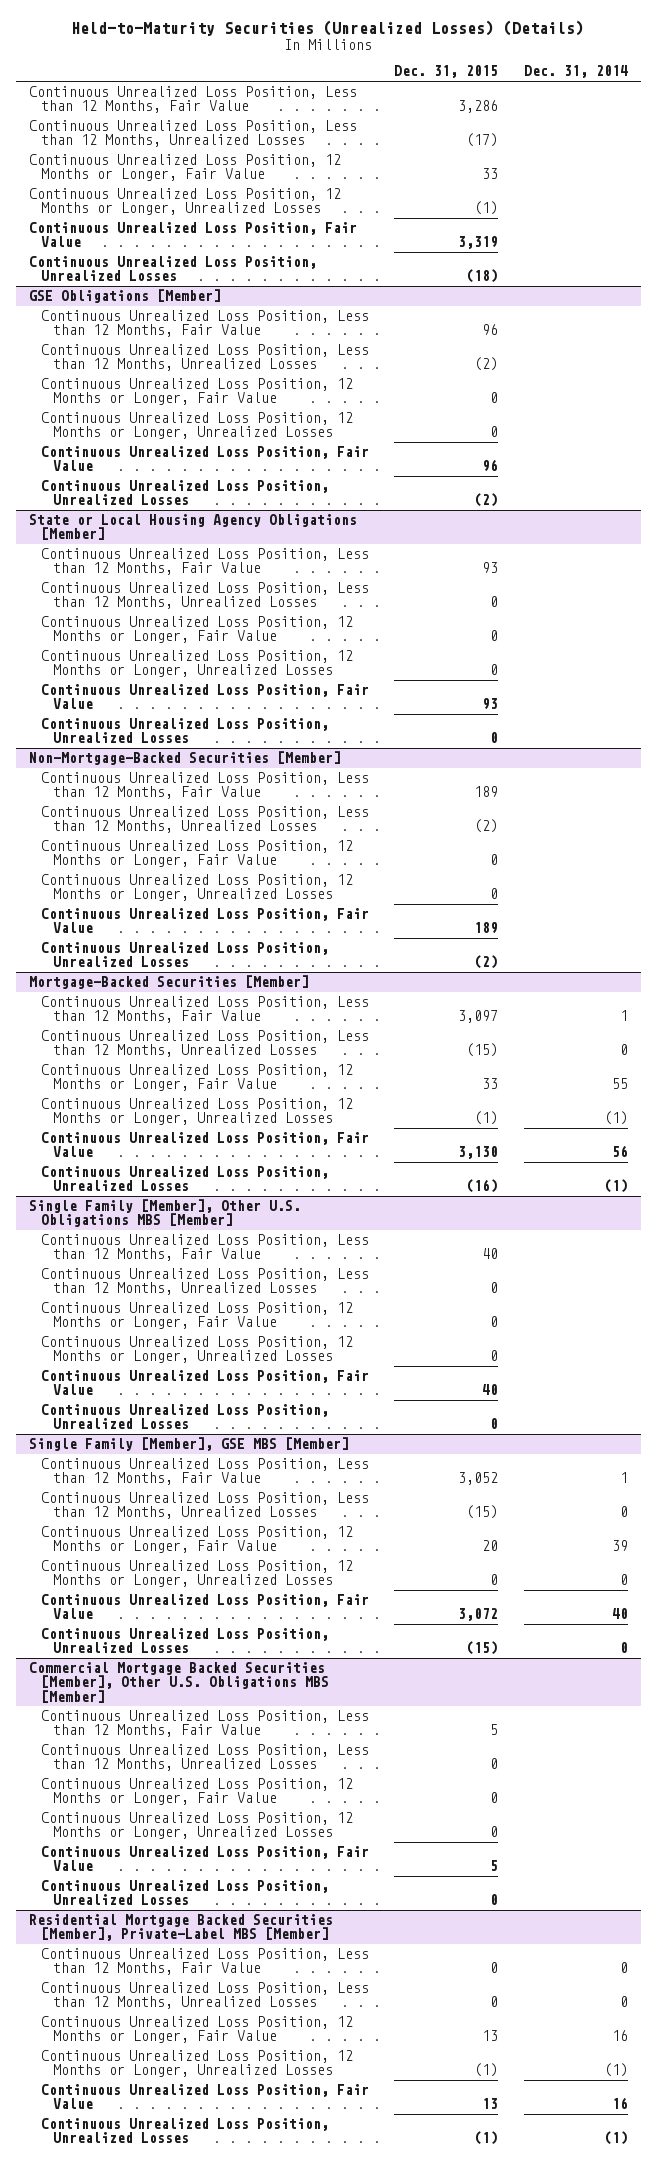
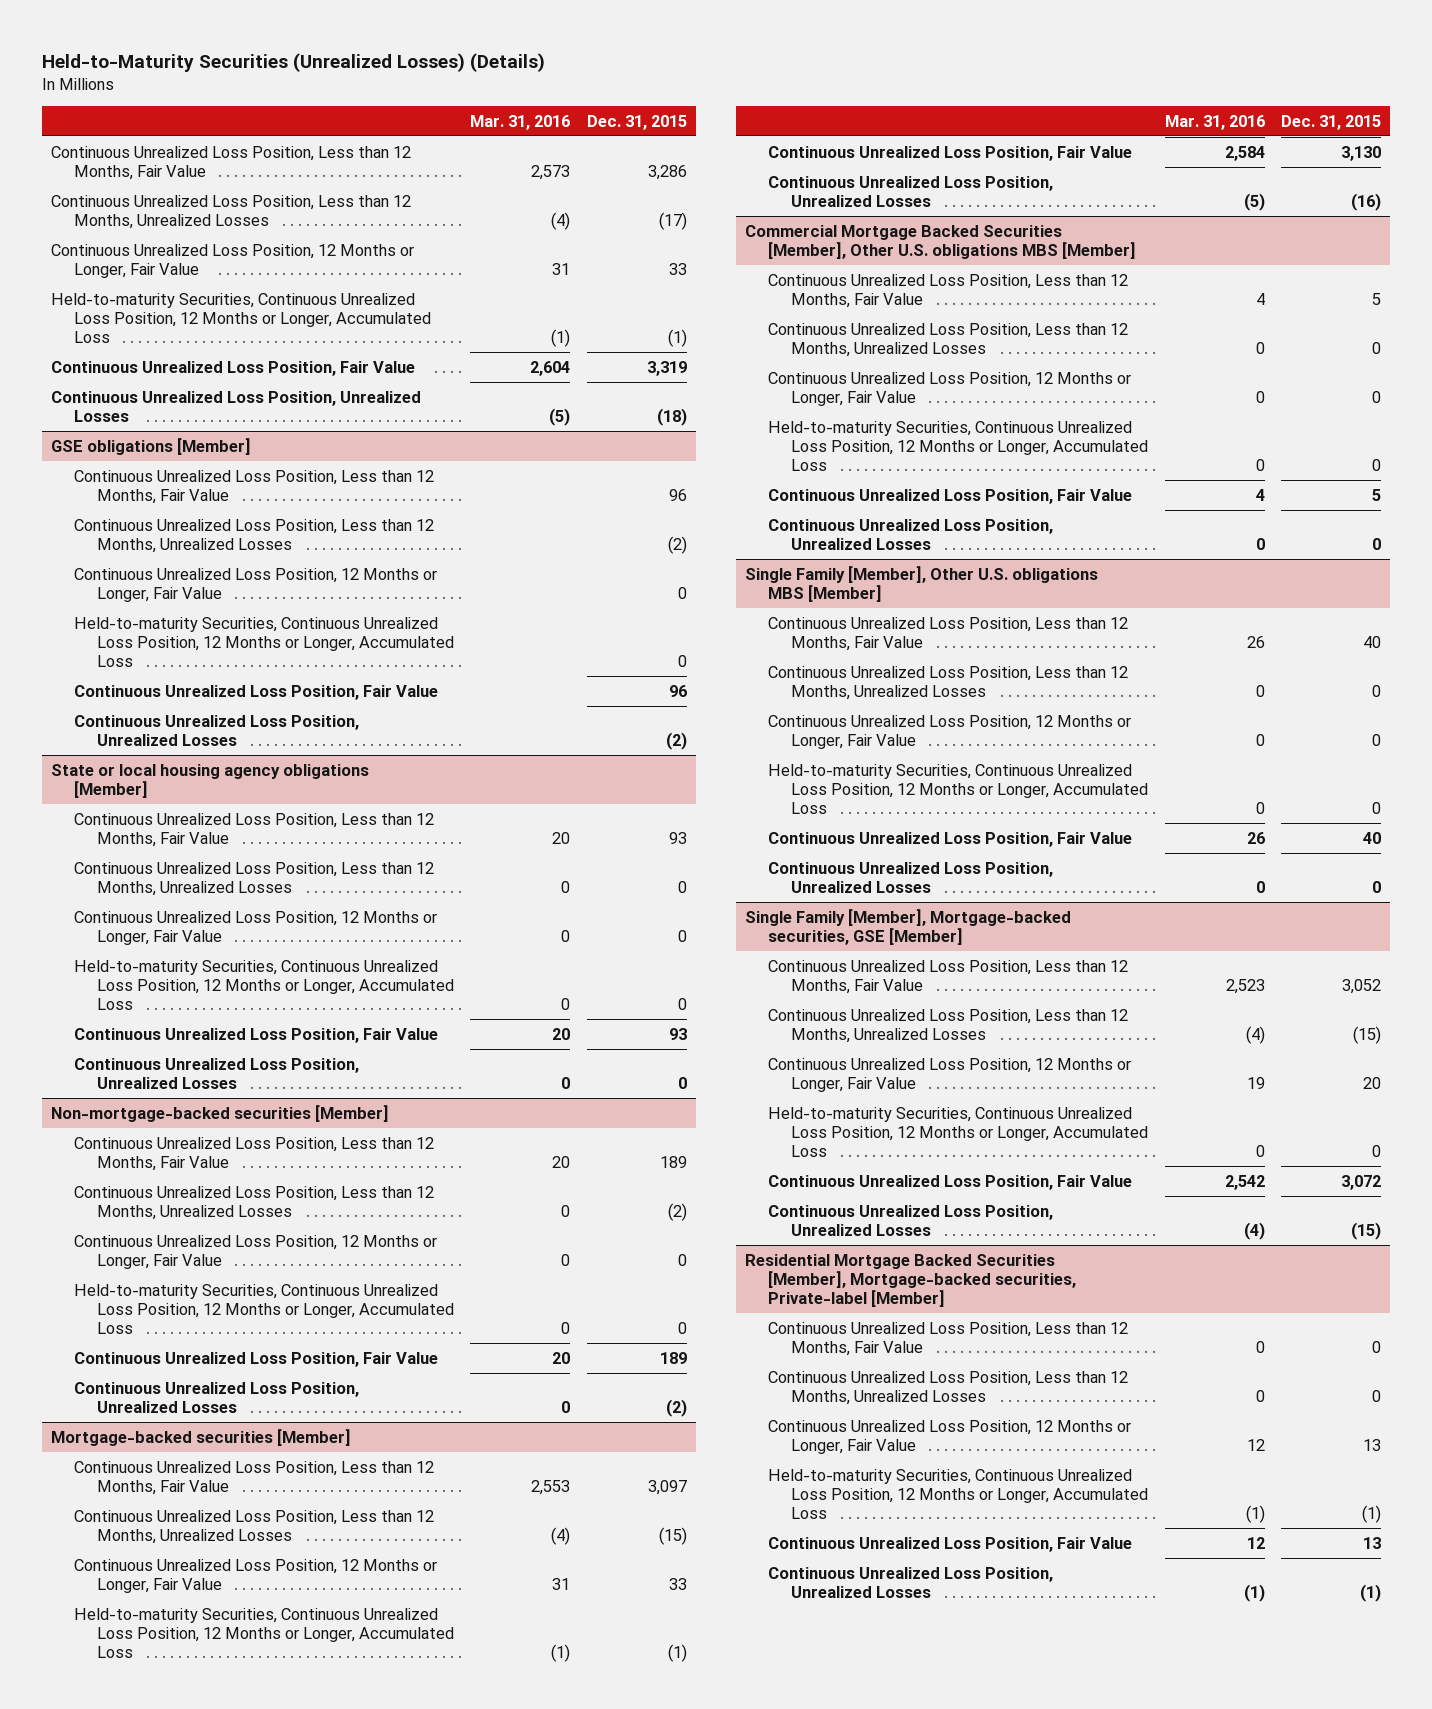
- | Dec. 31, 2015 | Dec. 31, 2014
+ | Mar. 31, 2016 | Dec. 31, 2015
- Continuous Unrealized Loss Position, 12 Months or Longer, Unrealized Losses | (1) |
+ Held-to-maturity Securities, Continuous Unrealized Loss Position, 12 Months or Longer, Accumulated Loss | (1) | (1)
- GSE Obligations [Member]
+ GSE obligations [Member]
- Continuous Unrealized Loss Position, 12 Months or Longer, Unrealized Losses | 0 |
+ Held-to-maturity Securities, Continuous Unrealized Loss Position, 12 Months or Longer, Accumulated Loss | | 0
- State or Local Housing Agency Obligations [Member]
+ State or local housing agency obligations [Member]
- Continuous Unrealized Loss Position, 12 Months or Longer, Unrealized Losses | 0 |
+ Held-to-maturity Securities, Continuous Unrealized Loss Position, 12 Months or Longer, Accumulated Loss | 0 | 0
- Non-Mortgage-Backed Securities [Member]
+ Non-mortgage-backed securities [Member]
- Continuous Unrealized Loss Position, 12 Months or Longer, Unrealized Losses | 0 |
+ Held-to-maturity Securities, Continuous Unrealized Loss Position, 12 Months or Longer, Accumulated Loss | 0 | 0
- Mortgage-Backed Securities [Member]
+ Mortgage-backed securities [Member]
- Continuous Unrealized Loss Position, 12 Months or Longer, Unrealized Losses | (1) | (1)
+ Held-to-maturity Securities, Continuous Unrealized Loss Position, 12 Months or Longer, Accumulated Loss | (1) | (1)
- Single Family [Member], Other U.S. Obligations MBS [Member]
+ Commercial Mortgage Backed Securities [Member], Other U.S. obligations MBS [Member]
+ Continuous Unrealized Loss Position, Less than 12 Months, Fair Value | 4 | 5
+ Continuous Unrealized Loss Position, Less than 12 Months, Unrealized Losses | 0 | 0
+ Continuous Unrealized Loss Position, 12 Months or Longer, Fair Value | 0 | 0
+ Held-to-maturity Securities, Continuous Unrealized Loss Position, 12 Months or Longer, Accumulated Loss | 0 | 0
+ Continuous Unrealized Loss Position, Fair Value | 4 | 5
+ Continuous Unrealized Loss Position, Unrealized Losses | 0 | 0
+ Single Family [Member], Other U.S. obligations MBS [Member]
- Continuous Unrealized Loss Position, 12 Months or Longer, Unrealized Losses | 0 |
+ Held-to-maturity Securities, Continuous Unrealized Loss Position, 12 Months or Longer, Accumulated Loss | 0 | 0
- Single Family [Member], GSE MBS [Member]
+ Single Family [Member], Mortgage-backed securities, GSE [Member]
- Continuous Unrealized Loss Position, 12 Months or Longer, Unrealized Losses | 0 | 0
+ Held-to-maturity Securities, Continuous Unrealized Loss Position, 12 Months or Longer, Accumulated Loss | 0 | 0
- Commercial Mortgage Backed Securities [Member], Other U.S. Obligations MBS [Member]
- Continuous Unrealized Loss Position, Less than 12 Months, Fair Value | 5 |
- Continuous Unrealized Loss Position, Less than 12 Months, Unrealized Losses | 0 |
- Continuous Unrealized Loss Position, 12 Months or Longer, Fair Value | 0 |
- Continuous Unrealized Loss Position, 12 Months or Longer, Unrealized Losses | 0 |
- Continuous Unrealized Loss Position, Fair Value | 5 |
- Continuous Unrealized Loss Position, Unrealized Losses | 0 |
- Residential Mortgage Backed Securities [Member], Private-Label MBS [Member]
+ Residential Mortgage Backed Securities [Member], Mortgage-backed securities, Private-label [Member]
- Continuous Unrealized Loss Position, 12 Months or Longer, Unrealized Losses | (1) | (1)
+ Held-to-maturity Securities, Continuous Unrealized Loss Position, 12 Months or Longer, Accumulated Loss | (1) | (1)

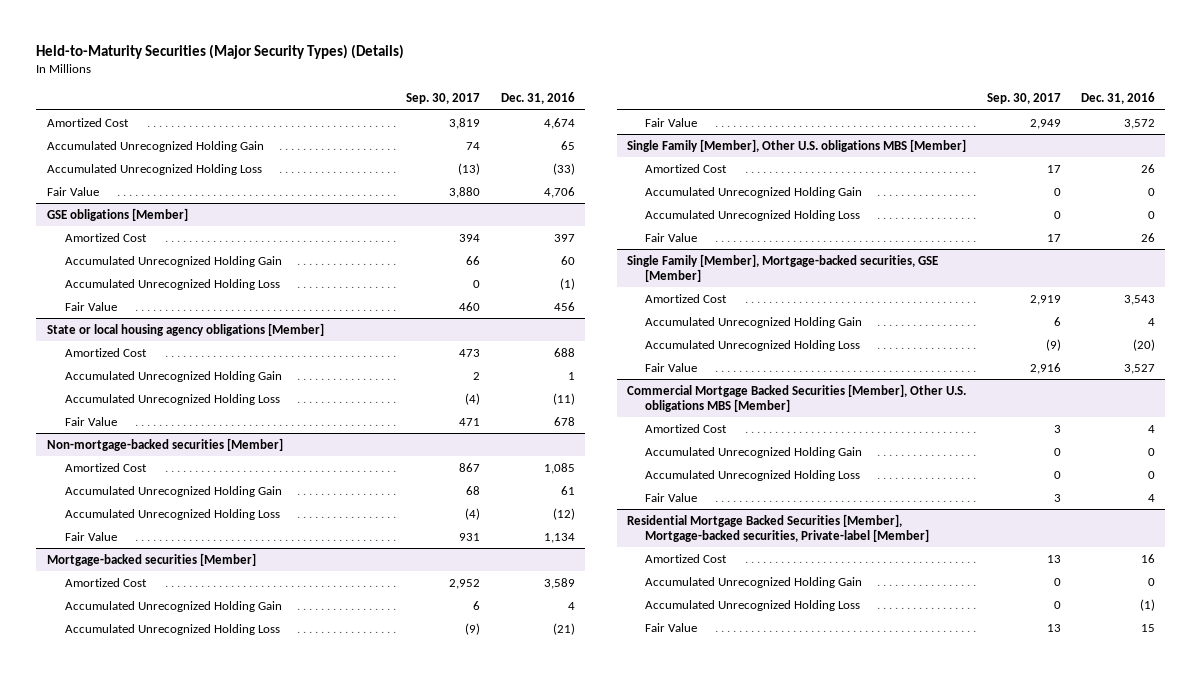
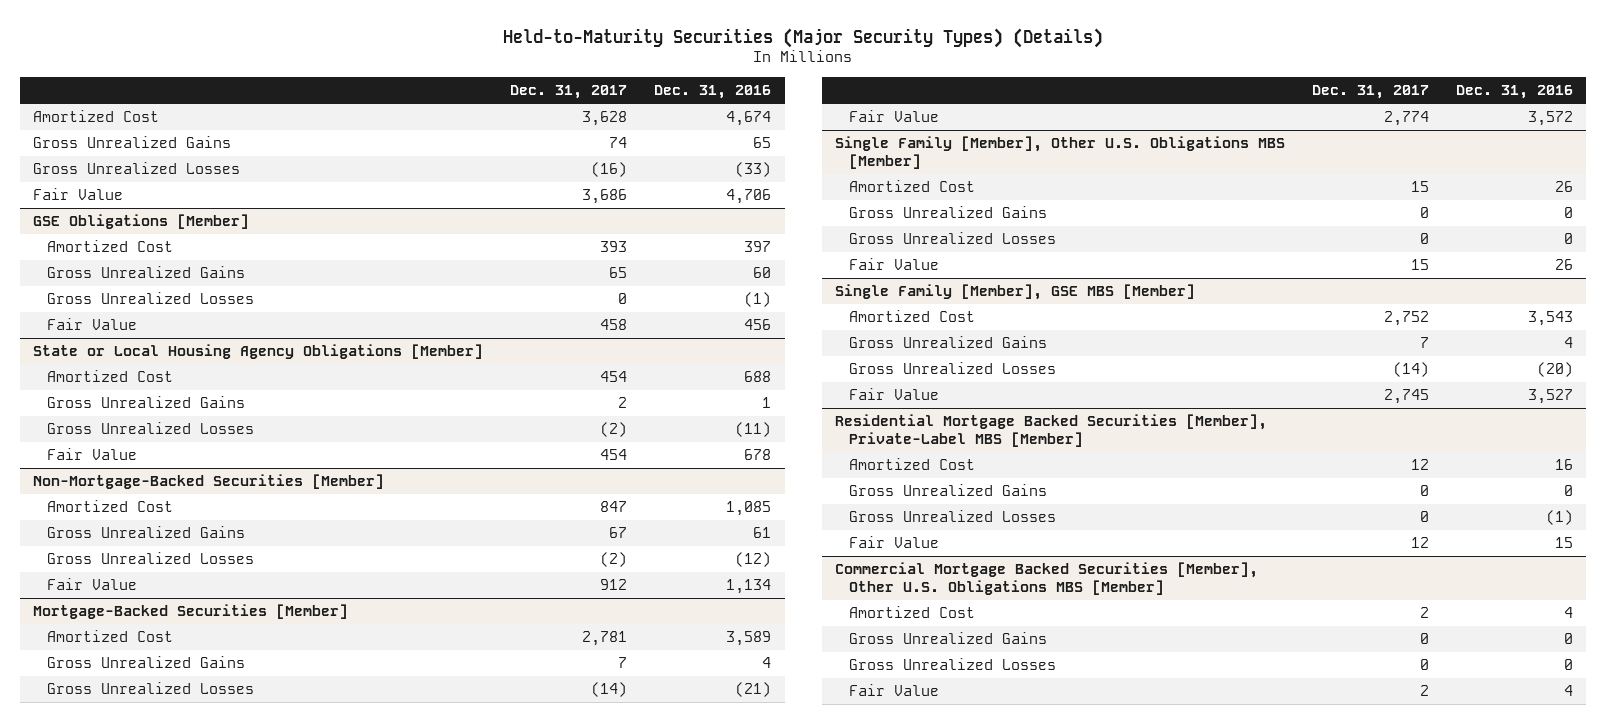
- | Sep. 30, 2017 | Dec. 31, 2016
+ | Dec. 31, 2017 | Dec. 31, 2016
- Accumulated Unrecognized Holding Gain | 74 | 65
- Accumulated Unrecognized Holding Loss | (13) | (33)
+ Gross Unrealized Gains | 74 | 65
+ Gross Unrealized Losses | (16) | (33)
- GSE obligations [Member]
+ GSE Obligations [Member]
- Accumulated Unrecognized Holding Gain | 66 | 60
- Accumulated Unrecognized Holding Loss | 0 | (1)
+ Gross Unrealized Gains | 65 | 60
+ Gross Unrealized Losses | 0 | (1)
- State or local housing agency obligations [Member]
+ State or Local Housing Agency Obligations [Member]
- Accumulated Unrecognized Holding Gain | 2 | 1
- Accumulated Unrecognized Holding Loss | (4) | (11)
+ Gross Unrealized Gains | 2 | 1
+ Gross Unrealized Losses | (2) | (11)
- Non-mortgage-backed securities [Member]
+ Non-Mortgage-Backed Securities [Member]
- Accumulated Unrecognized Holding Gain | 68 | 61
- Accumulated Unrecognized Holding Loss | (4) | (12)
+ Gross Unrealized Gains | 67 | 61
+ Gross Unrealized Losses | (2) | (12)
- Mortgage-backed securities [Member]
+ Mortgage-Backed Securities [Member]
- Accumulated Unrecognized Holding Gain | 6 | 4
- Accumulated Unrecognized Holding Loss | (9) | (21)
+ Gross Unrealized Gains | 7 | 4
+ Gross Unrealized Losses | (14) | (21)
- Single Family [Member], Other U.S. obligations MBS [Member]
+ Single Family [Member], Other U.S. Obligations MBS [Member]
- Accumulated Unrecognized Holding Gain | 0 | 0
- Accumulated Unrecognized Holding Loss | 0 | 0
+ Gross Unrealized Gains | 0 | 0
+ Gross Unrealized Losses | 0 | 0
- Single Family [Member], Mortgage-backed securities, GSE [Member]
+ Single Family [Member], GSE MBS [Member]
- Accumulated Unrecognized Holding Gain | 6 | 4
- Accumulated Unrecognized Holding Loss | (9) | (20)
+ Gross Unrealized Gains | 7 | 4
+ Gross Unrealized Losses | (14) | (20)
- Commercial Mortgage Backed Securities [Member], Other U.S. obligations MBS [Member]
- Amortized Cost | 3 | 4
- Accumulated Unrecognized Holding Gain | 0 | 0
- Accumulated Unrecognized Holding Loss | 0 | 0
- Fair Value | 3 | 4
- Residential Mortgage Backed Securities [Member], Mortgage-backed securities, Private-label [Member]
+ Residential Mortgage Backed Securities [Member], Private-Label MBS [Member]
- Accumulated Unrecognized Holding Gain | 0 | 0
- Accumulated Unrecognized Holding Loss | 0 | (1)
+ Gross Unrealized Gains | 0 | 0
+ Gross Unrealized Losses | 0 | (1)
+ Commercial Mortgage Backed Securities [Member], Other U.S. Obligations MBS [Member]
+ Amortized Cost | 2 | 4
+ Gross Unrealized Gains | 0 | 0
+ Gross Unrealized Losses | 0 | 0
+ Fair Value | 2 | 4

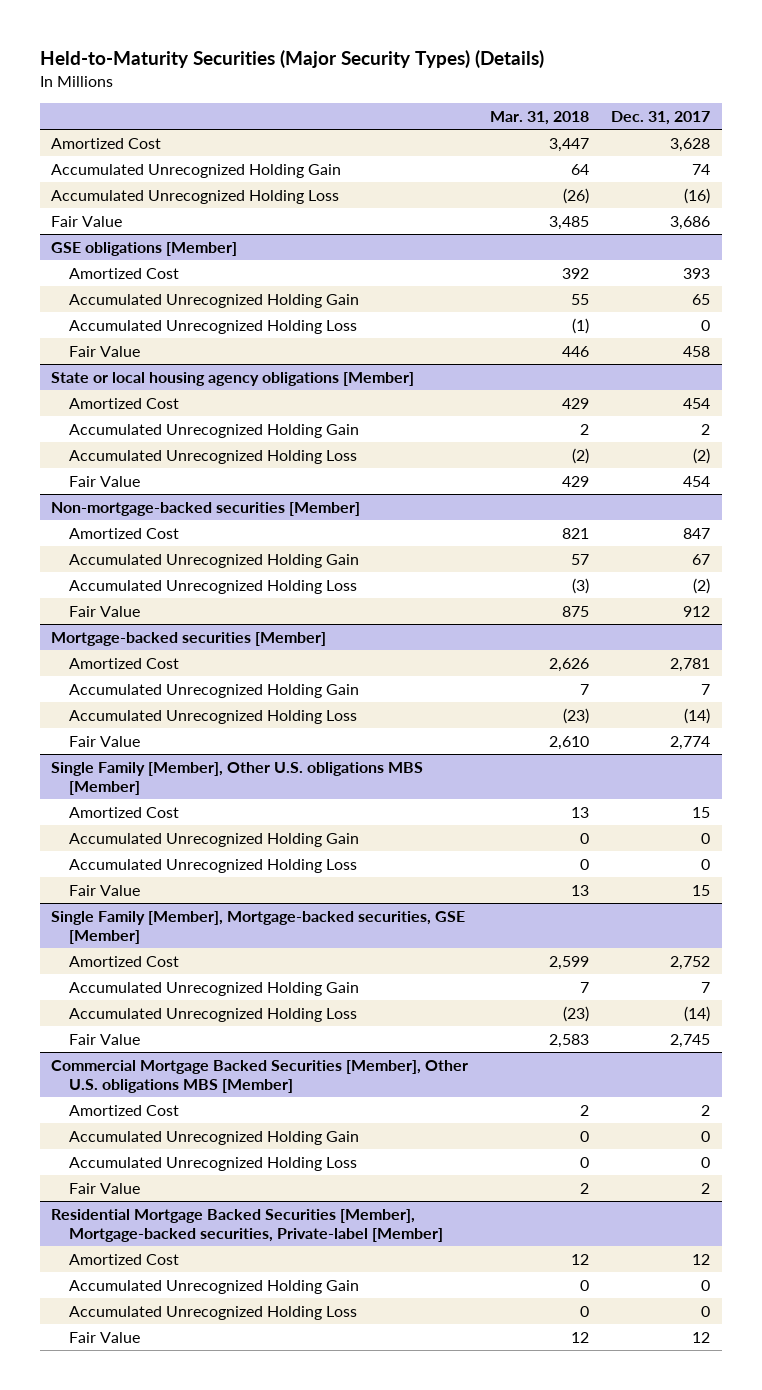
- | Dec. 31, 2017 | Dec. 31, 2016
+ | Mar. 31, 2018 | Dec. 31, 2017
- Gross Unrealized Gains | 74 | 65
- Gross Unrealized Losses | (16) | (33)
+ Accumulated Unrecognized Holding Gain | 64 | 74
+ Accumulated Unrecognized Holding Loss | (26) | (16)
- GSE Obligations [Member]
+ GSE obligations [Member]
- Gross Unrealized Gains | 65 | 60
- Gross Unrealized Losses | 0 | (1)
+ Accumulated Unrecognized Holding Gain | 55 | 65
+ Accumulated Unrecognized Holding Loss | (1) | 0
- State or Local Housing Agency Obligations [Member]
+ State or local housing agency obligations [Member]
- Gross Unrealized Gains | 2 | 1
- Gross Unrealized Losses | (2) | (11)
+ Accumulated Unrecognized Holding Gain | 2 | 2
+ Accumulated Unrecognized Holding Loss | (2) | (2)
- Non-Mortgage-Backed Securities [Member]
+ Non-mortgage-backed securities [Member]
- Gross Unrealized Gains | 67 | 61
- Gross Unrealized Losses | (2) | (12)
+ Accumulated Unrecognized Holding Gain | 57 | 67
+ Accumulated Unrecognized Holding Loss | (3) | (2)
- Mortgage-Backed Securities [Member]
+ Mortgage-backed securities [Member]
- Gross Unrealized Gains | 7 | 4
- Gross Unrealized Losses | (14) | (21)
+ Accumulated Unrecognized Holding Gain | 7 | 7
+ Accumulated Unrecognized Holding Loss | (23) | (14)
- Single Family [Member], Other U.S. Obligations MBS [Member]
+ Single Family [Member], Other U.S. obligations MBS [Member]
- Gross Unrealized Gains | 0 | 0
- Gross Unrealized Losses | 0 | 0
+ Accumulated Unrecognized Holding Gain | 0 | 0
+ Accumulated Unrecognized Holding Loss | 0 | 0
- Single Family [Member], GSE MBS [Member]
+ Single Family [Member], Mortgage-backed securities, GSE [Member]
- Gross Unrealized Gains | 7 | 4
- Gross Unrealized Losses | (14) | (20)
+ Accumulated Unrecognized Holding Gain | 7 | 7
+ Accumulated Unrecognized Holding Loss | (23) | (14)
- Residential Mortgage Backed Securities [Member], Private-Label MBS [Member]
- Amortized Cost | 12 | 16
- Gross Unrealized Gains | 0 | 0
- Gross Unrealized Losses | 0 | (1)
- Fair Value | 12 | 15
- Commercial Mortgage Backed Securities [Member], Other U.S. Obligations MBS [Member]
+ Commercial Mortgage Backed Securities [Member], Other U.S. obligations MBS [Member]
- Gross Unrealized Gains | 0 | 0
- Gross Unrealized Losses | 0 | 0
+ Accumulated Unrecognized Holding Gain | 0 | 0
+ Accumulated Unrecognized Holding Loss | 0 | 0
+ Residential Mortgage Backed Securities [Member], Mortgage-backed securities, Private-label [Member]
+ Amortized Cost | 12 | 12
+ Accumulated Unrecognized Holding Gain | 0 | 0
+ Accumulated Unrecognized Holding Loss | 0 | 0
+ Fair Value | 12 | 12

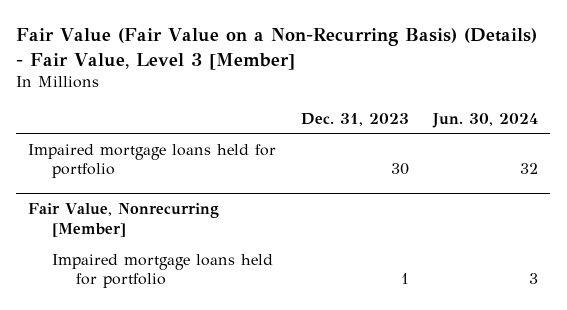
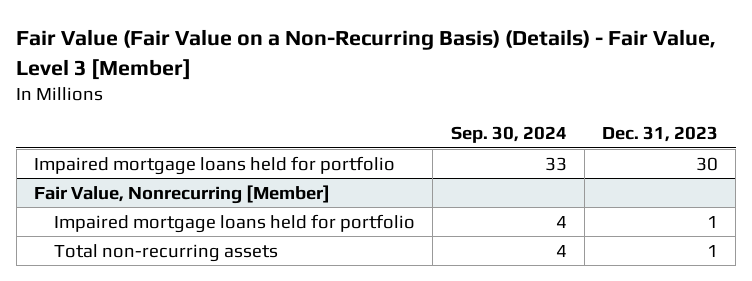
- | Dec. 31, 2023 | Jun. 30, 2024
+ | Sep. 30, 2024 | Dec. 31, 2023
@ Fair Value, Nonrecurring [Member]
+ Total non-recurring assets | 4 | 1

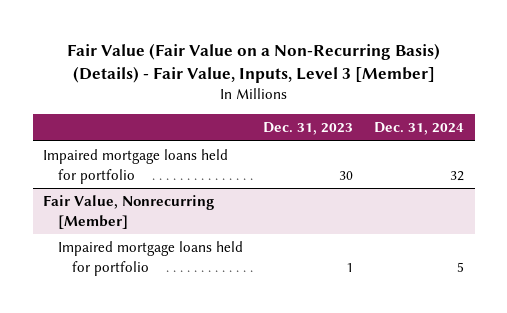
- Fair Value (Fair Value on a Non-Recurring Basis) (Details) - Fair Value, Level 3 [Member]
+ Fair Value (Fair Value on a Non-Recurring Basis) (Details) - Fair Value, Inputs, Level 3 [Member]
- | Sep. 30, 2024 | Dec. 31, 2023
+ | Dec. 31, 2023 | Dec. 31, 2024
@ Fair Value, Nonrecurring [Member]
- Total non-recurring assets | 4 | 1

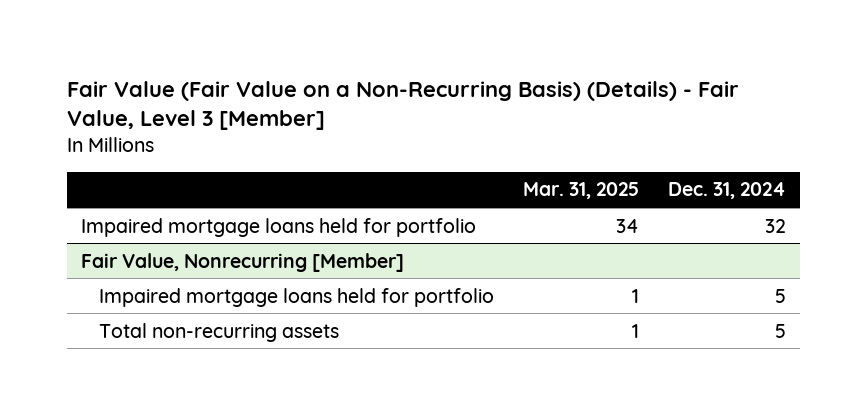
- Fair Value (Fair Value on a Non-Recurring Basis) (Details) - Fair Value, Inputs, Level 3 [Member]
+ Fair Value (Fair Value on a Non-Recurring Basis) (Details) - Fair Value, Level 3 [Member]
- | Dec. 31, 2023 | Dec. 31, 2024
+ | Mar. 31, 2025 | Dec. 31, 2024
@ Fair Value, Nonrecurring [Member]
+ Total non-recurring assets | 1 | 5

